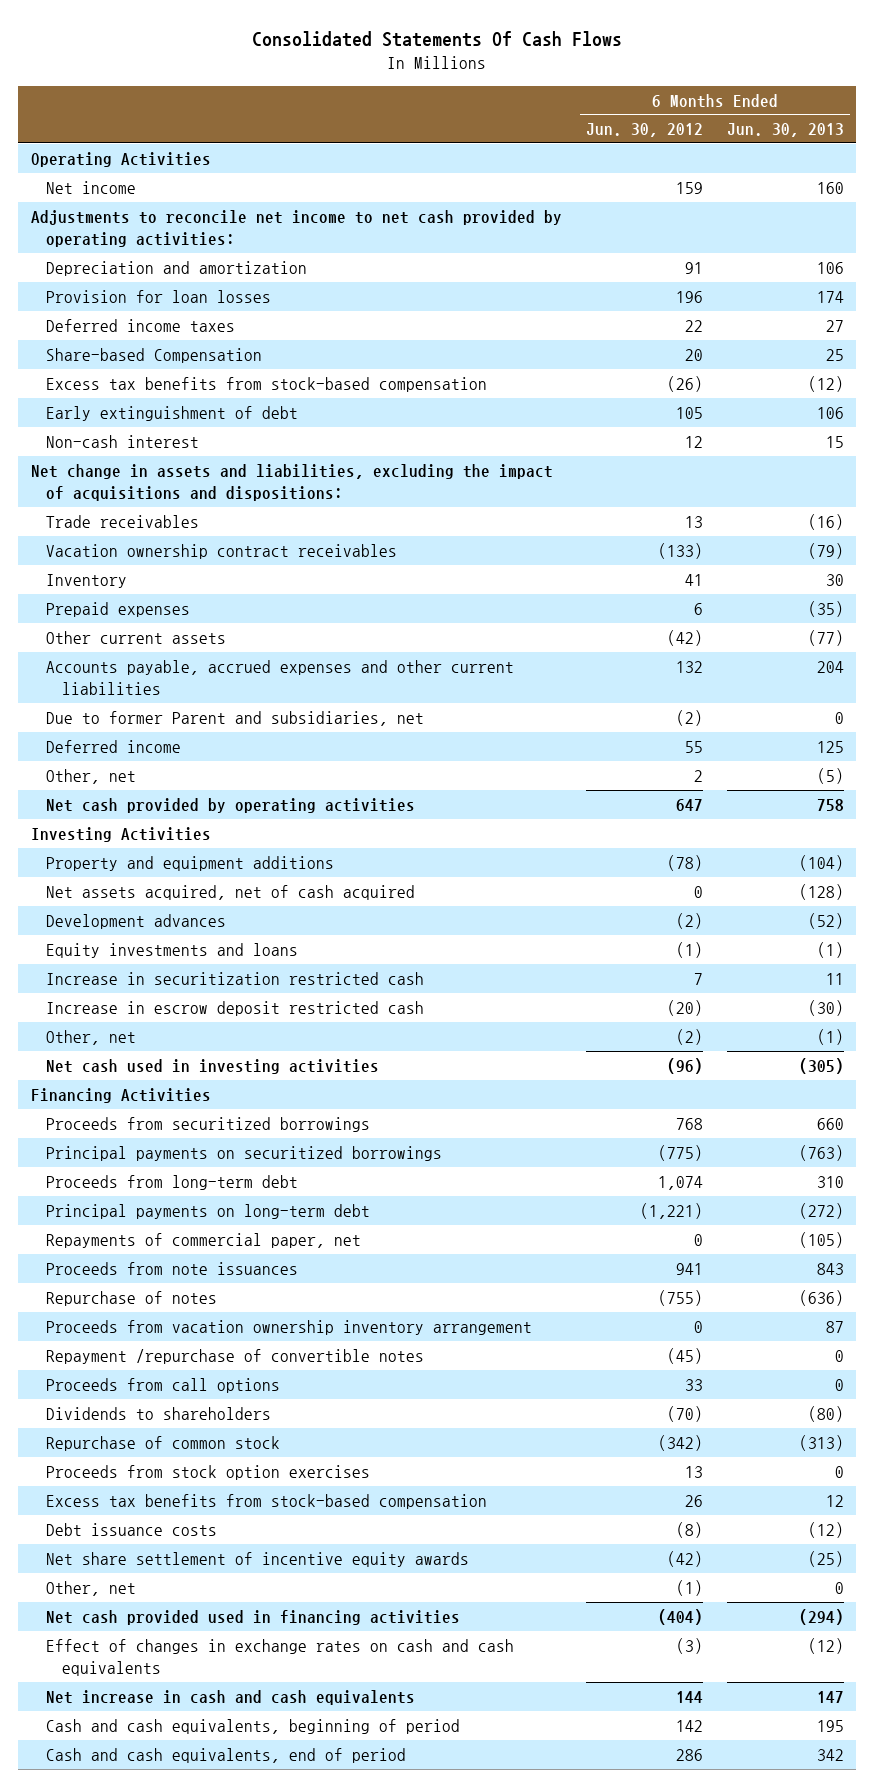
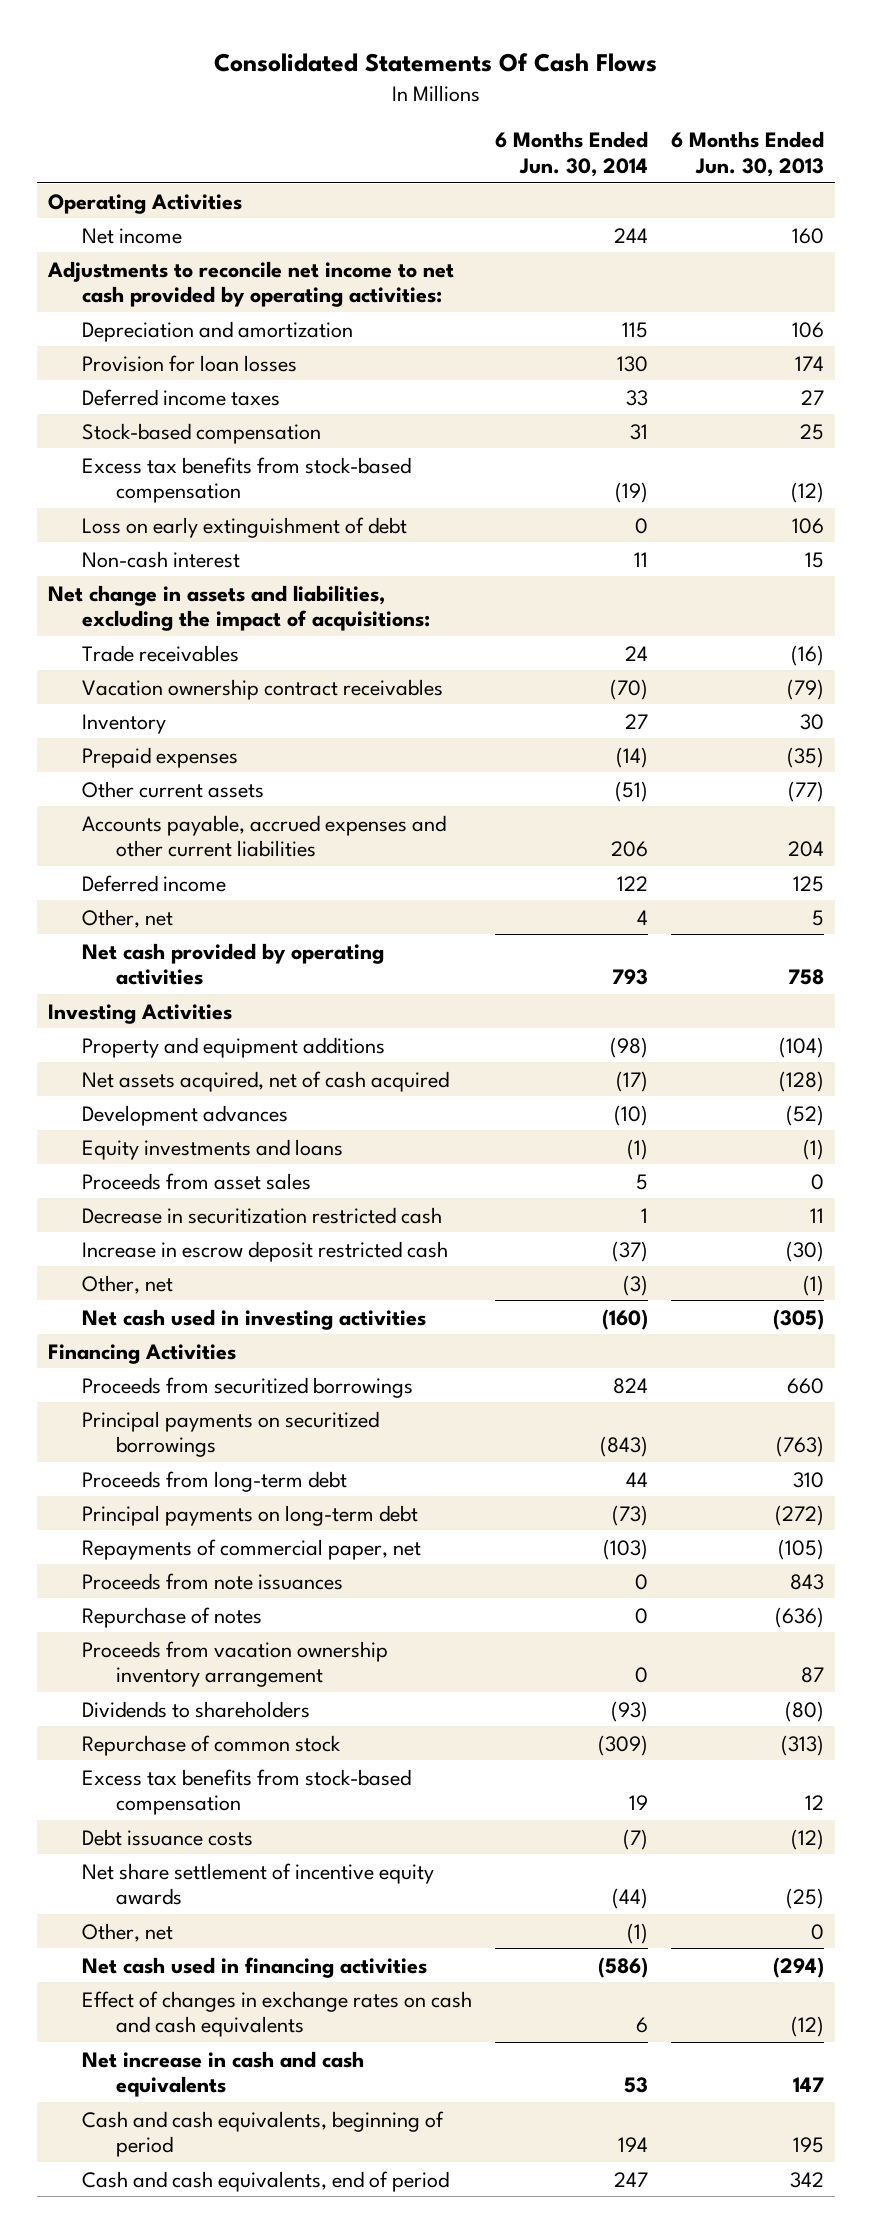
- | 6 Months Ended Jun. 30, 2012 | 6 Months Ended Jun. 30, 2013
+ | 6 Months Ended Jun. 30, 2014 | 6 Months Ended Jun. 30, 2013
- Share-based Compensation | 20 | 25
+ Stock-based compensation | 31 | 25
- Early extinguishment of debt | 105 | 106
+ Loss on early extinguishment of debt | 0 | 106
- Net change in assets and liabilities, excluding the impact of acquisitions and dispositions:
+ Net change in assets and liabilities, excluding the impact of acquisitions:
- Due to former Parent and subsidiaries, net | (2) | 0
- Other, net | 2 | (5)
+ Other, net | 4 | 5
- Increase in securitization restricted cash | 7 | 11
+ Proceeds from asset sales | 5 | 0
+ Decrease in securitization restricted cash | 1 | 11
- Repayment /repurchase of convertible notes | (45) | 0
- Proceeds from call options | 33 | 0
- Proceeds from stock option exercises | 13 | 0
- Net cash provided used in financing activities | (404) | (294)
+ Net cash used in financing activities | (586) | (294)

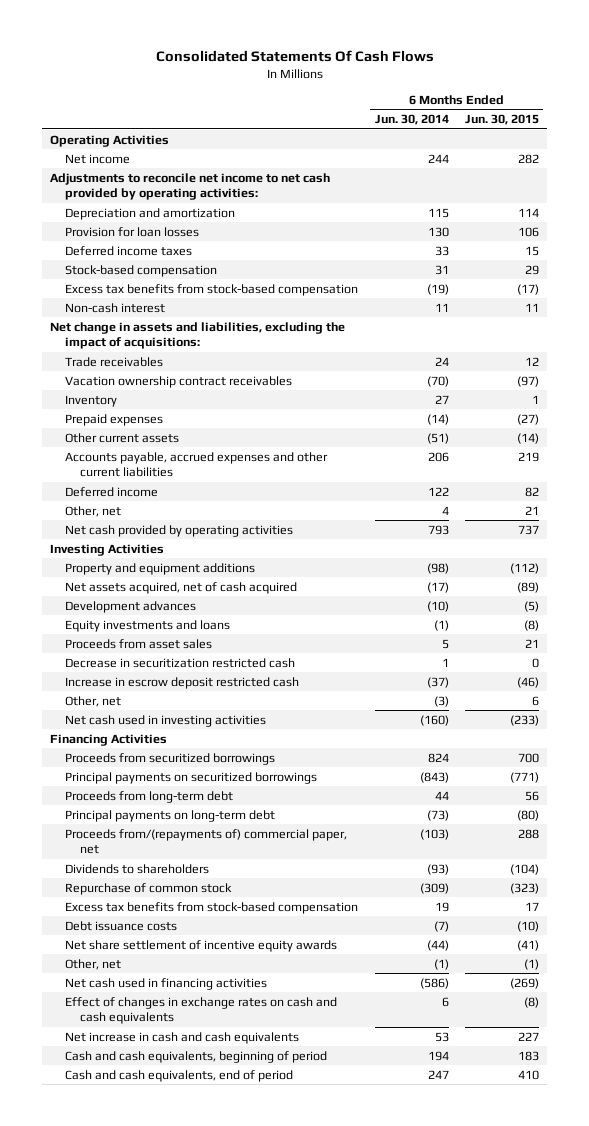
- | 6 Months Ended Jun. 30, 2014 | 6 Months Ended Jun. 30, 2013
+ | 6 Months Ended Jun. 30, 2014 | 6 Months Ended Jun. 30, 2015
- Loss on early extinguishment of debt | 0 | 106
- Repayments of commercial paper, net | (103) | (105)
- Proceeds from note issuances | 0 | 843
- Repurchase of notes | 0 | (636)
- Proceeds from vacation ownership inventory arrangement | 0 | 87
+ Proceeds from/(repayments of) commercial paper, net | (103) | 288

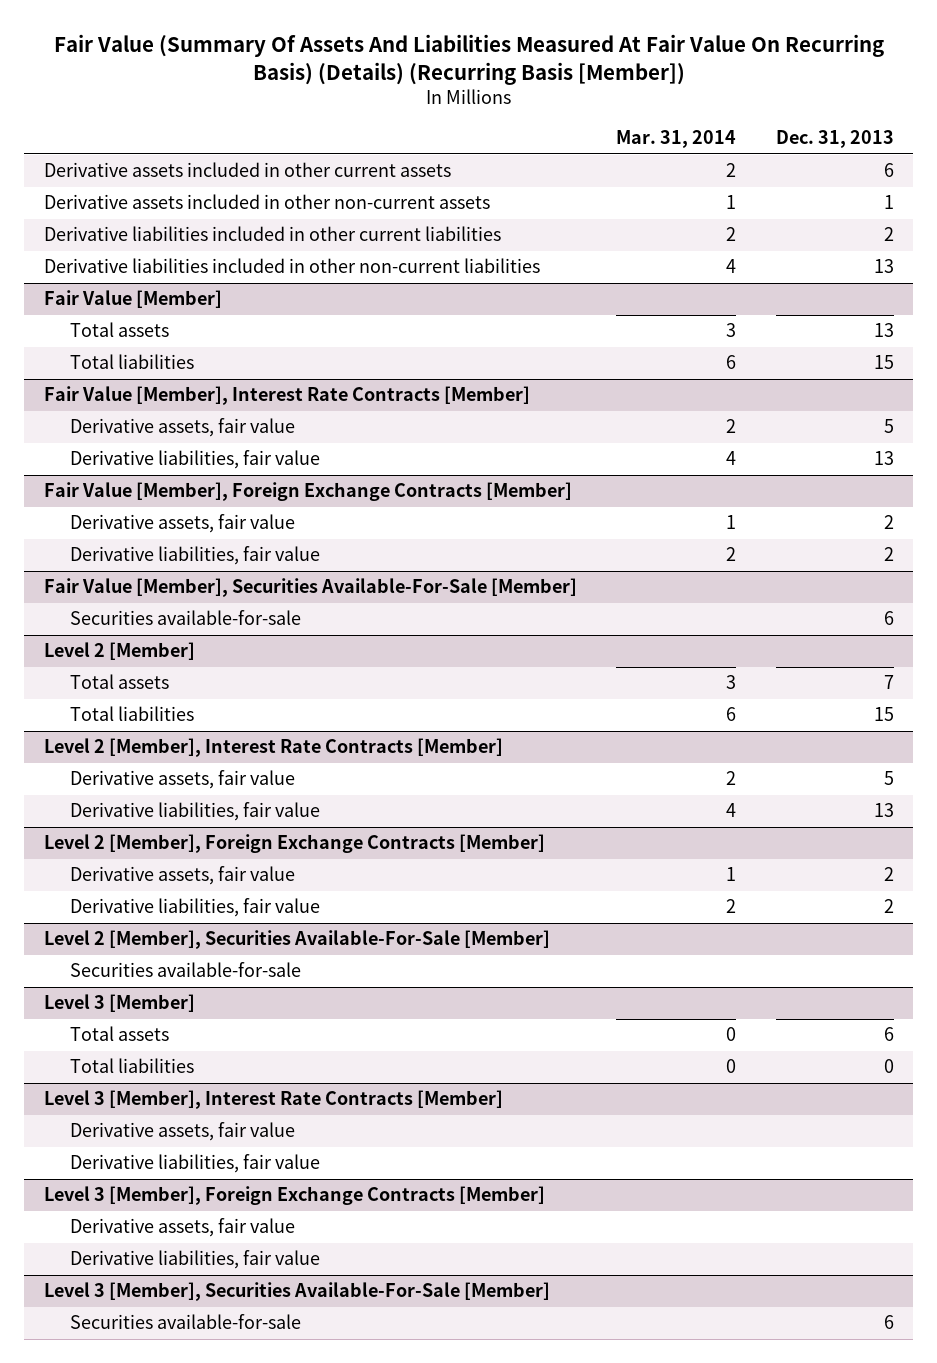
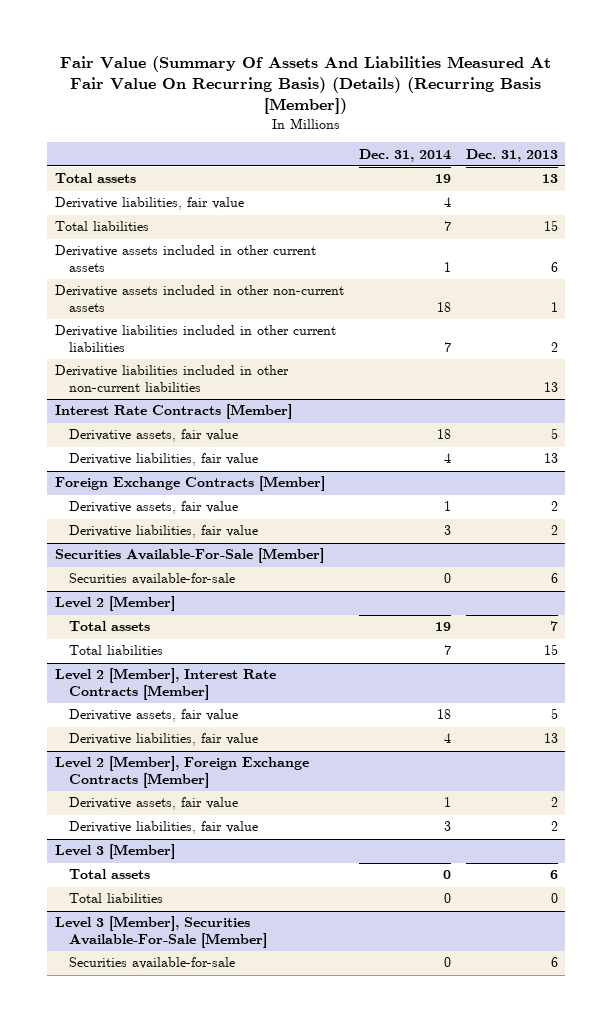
- | Mar. 31, 2014 | Dec. 31, 2013
+ | Dec. 31, 2014 | Dec. 31, 2013
+ Total assets | 19 | 13
+ Derivative liabilities, fair value | 4 |
+ Total liabilities | 7 | 15
- Fair Value [Member]
- Total assets | 3 | 13
- Total liabilities | 6 | 15
- Fair Value [Member], Interest Rate Contracts [Member]
+ Interest Rate Contracts [Member]
- Fair Value [Member], Foreign Exchange Contracts [Member]
+ Foreign Exchange Contracts [Member]
- Fair Value [Member], Securities Available-For-Sale [Member]
+ Securities Available-For-Sale [Member]
- Level 2 [Member], Securities Available-For-Sale [Member]
- Securities available-for-sale
- Level 3 [Member], Interest Rate Contracts [Member]
- Derivative assets, fair value
- Derivative liabilities, fair value
- Level 3 [Member], Foreign Exchange Contracts [Member]
- Derivative assets, fair value
- Derivative liabilities, fair value

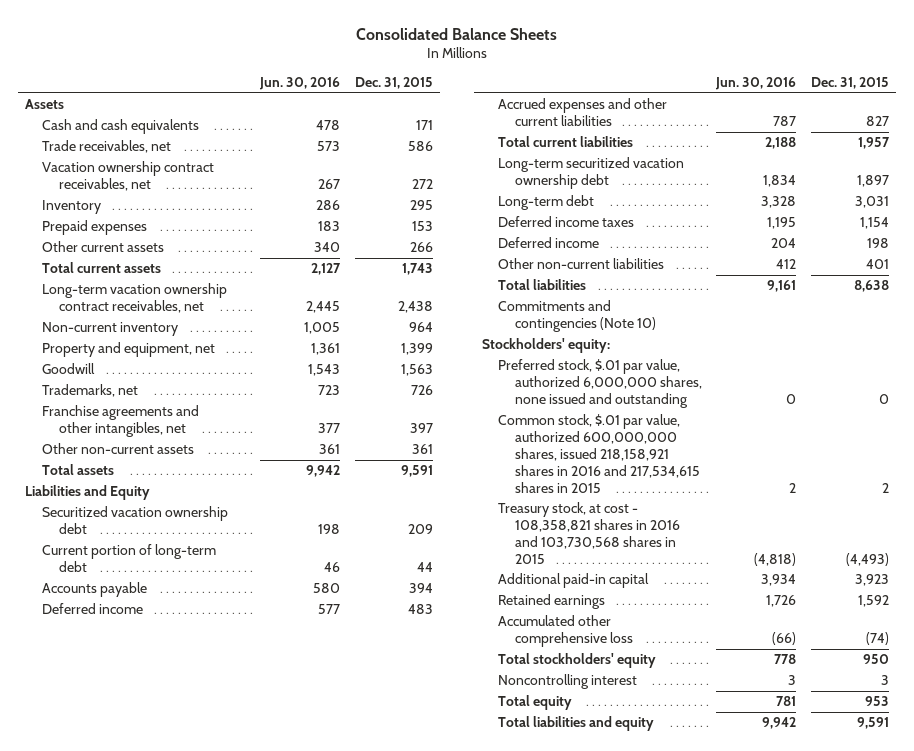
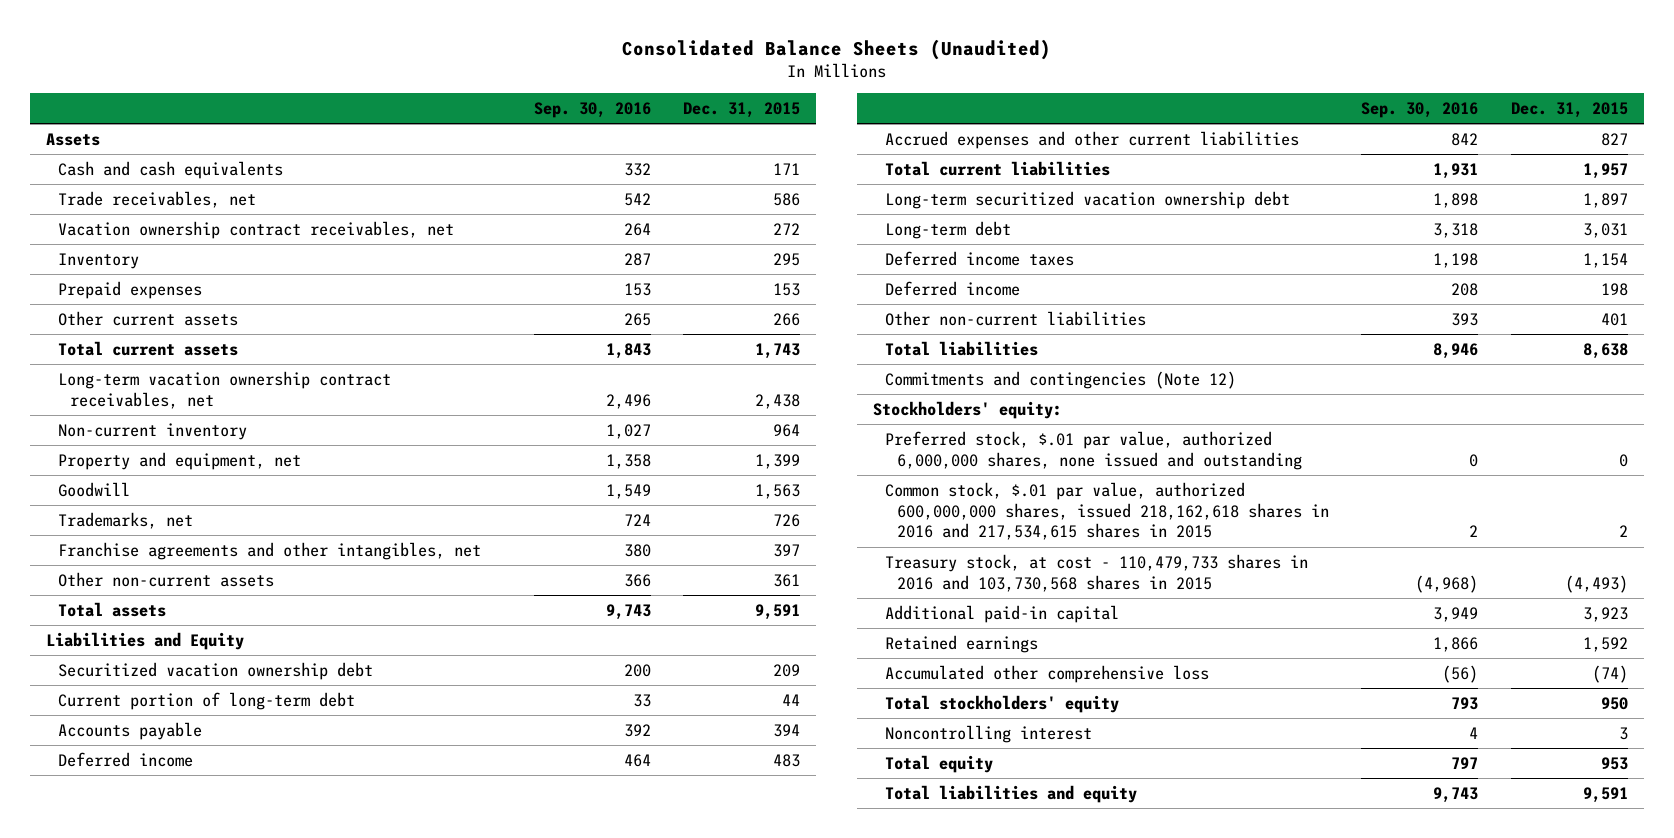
- Consolidated Balance Sheets
+ Consolidated Balance Sheets (Unaudited)
- | Jun. 30, 2016 | Dec. 31, 2015
+ | Sep. 30, 2016 | Dec. 31, 2015
- Commitments and contingencies (Note 10)
+ Commitments and contingencies (Note 12)
- Common stock, $.01 par value, authorized 600,000,000 shares, issued 218,158,921 shares in 2016 and 217,534,615 shares in 2015 | 2 | 2
- Treasury stock, at cost - 108,358,821 shares in 2016 and 103,730,568 shares in 2015 | (4,818) | (4,493)
+ Common stock, $.01 par value, authorized 600,000,000 shares, issued 218,162,618 shares in 2016 and 217,534,615 shares in 2015 | 2 | 2
+ Treasury stock, at cost - 110,479,733 shares in 2016 and 103,730,568 shares in 2015 | (4,968) | (4,493)

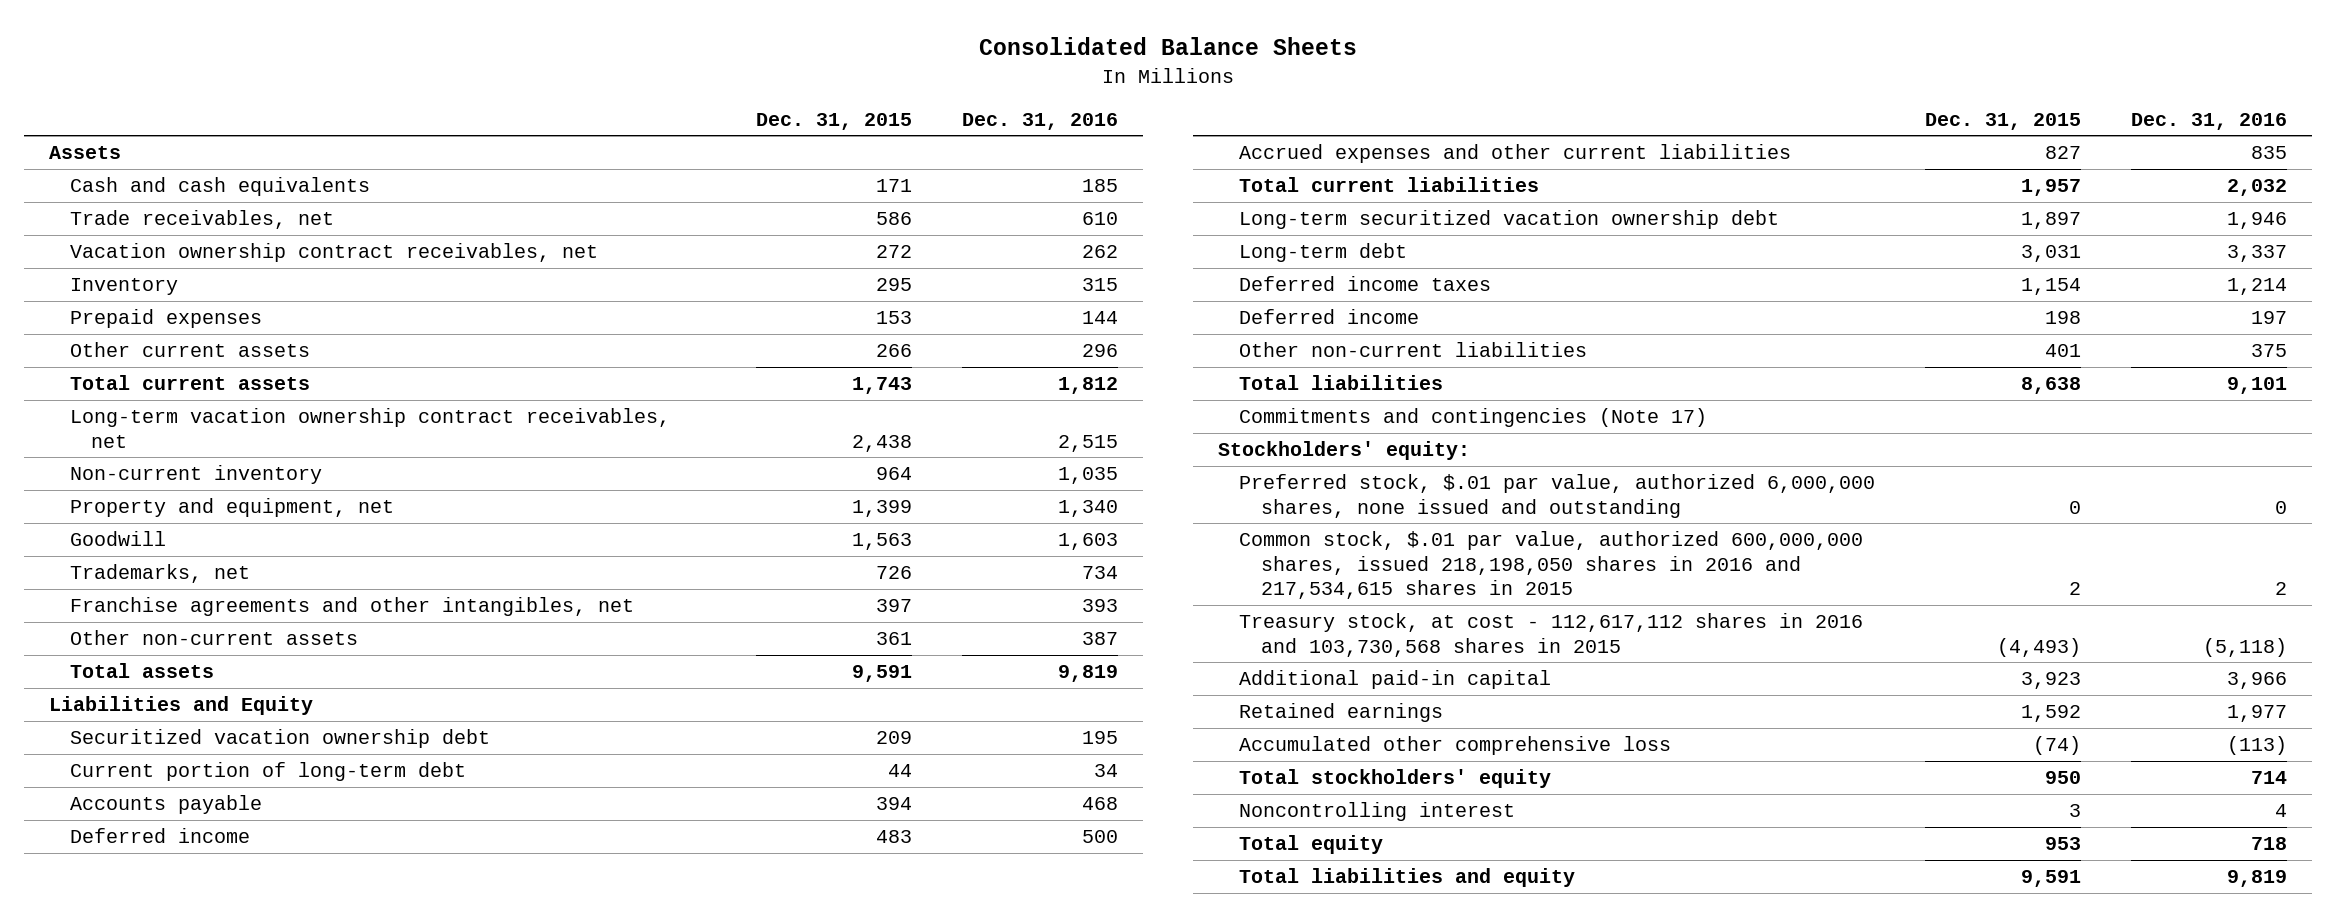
- Consolidated Balance Sheets (Unaudited)
+ Consolidated Balance Sheets
- | Sep. 30, 2016 | Dec. 31, 2015
+ | Dec. 31, 2015 | Dec. 31, 2016
- Commitments and contingencies (Note 12)
+ Commitments and contingencies (Note 17)
- Common stock, $.01 par value, authorized 600,000,000 shares, issued 218,162,618 shares in 2016 and 217,534,615 shares in 2015 | 2 | 2
- Treasury stock, at cost - 110,479,733 shares in 2016 and 103,730,568 shares in 2015 | (4,968) | (4,493)
+ Common stock, $.01 par value, authorized 600,000,000 shares, issued 218,198,050 shares in 2016 and 217,534,615 shares in 2015 | 2 | 2
+ Treasury stock, at cost - 112,617,112 shares in 2016 and 103,730,568 shares in 2015 | (4,493) | (5,118)

